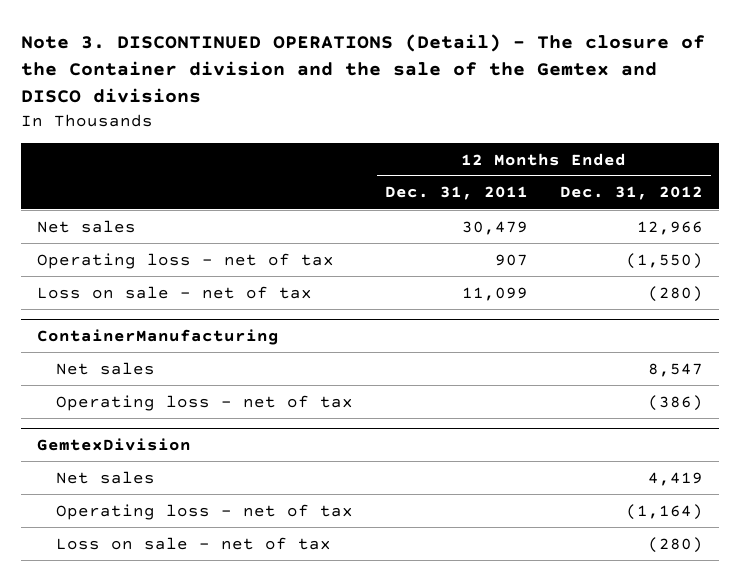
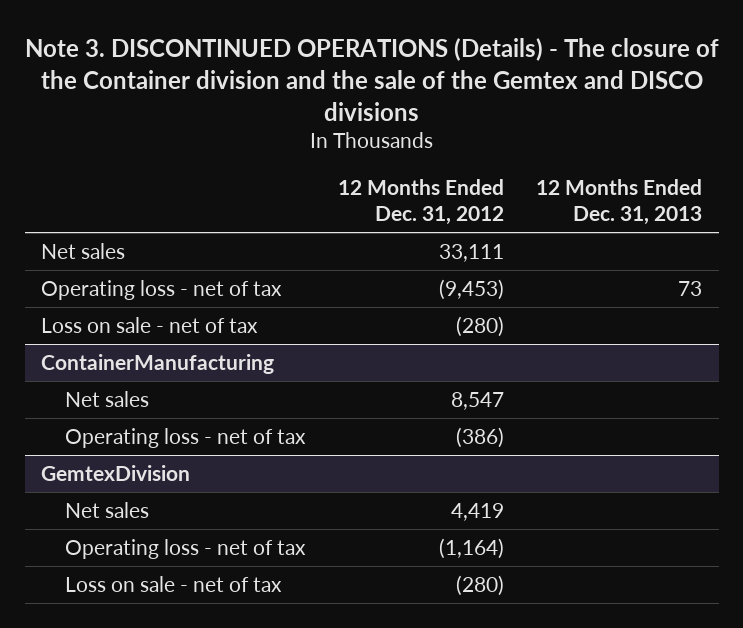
- Note 3. DISCONTINUED OPERATIONS (Detail) - The closure of the Container division and the sale of the Gemtex and DISCO divisions
+ Note 3. DISCONTINUED OPERATIONS (Details) - The closure of the Container division and the sale of the Gemtex and DISCO divisions
- | 12 Months Ended Dec. 31, 2011 | 12 Months Ended Dec. 31, 2012
+ | 12 Months Ended Dec. 31, 2012 | 12 Months Ended Dec. 31, 2013
- Net sales | 30,479 | 12,966
- Operating loss - net of tax | 907 | (1,550)
+ Net sales | 33,111 |
+ Operating loss - net of tax | (9,453) | 73

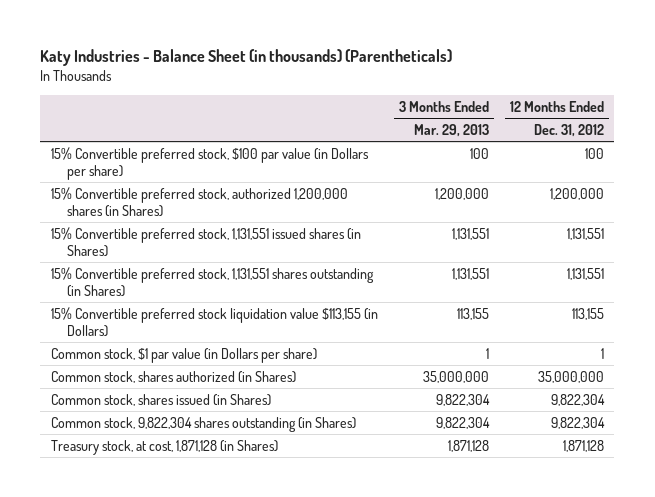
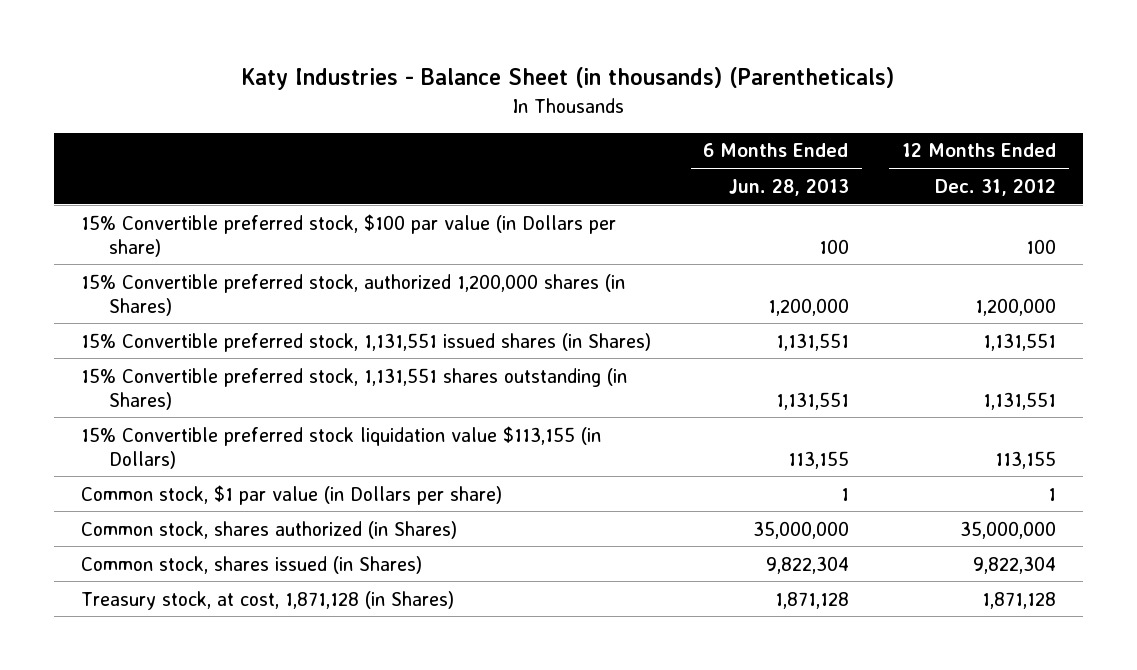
- | 3 Months Ended Mar. 29, 2013 | 12 Months Ended Dec. 31, 2012
+ | 6 Months Ended Jun. 28, 2013 | 12 Months Ended Dec. 31, 2012
- Common stock, 9,822,304 shares outstanding (in Shares) | 9,822,304 | 9,822,304

